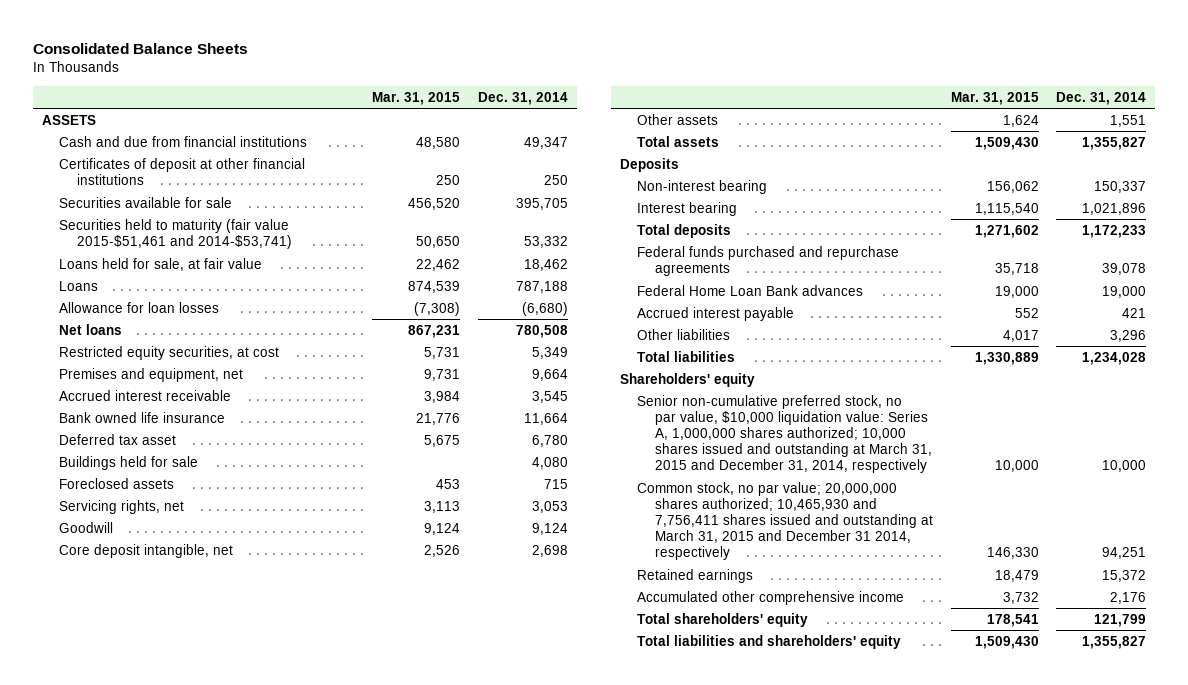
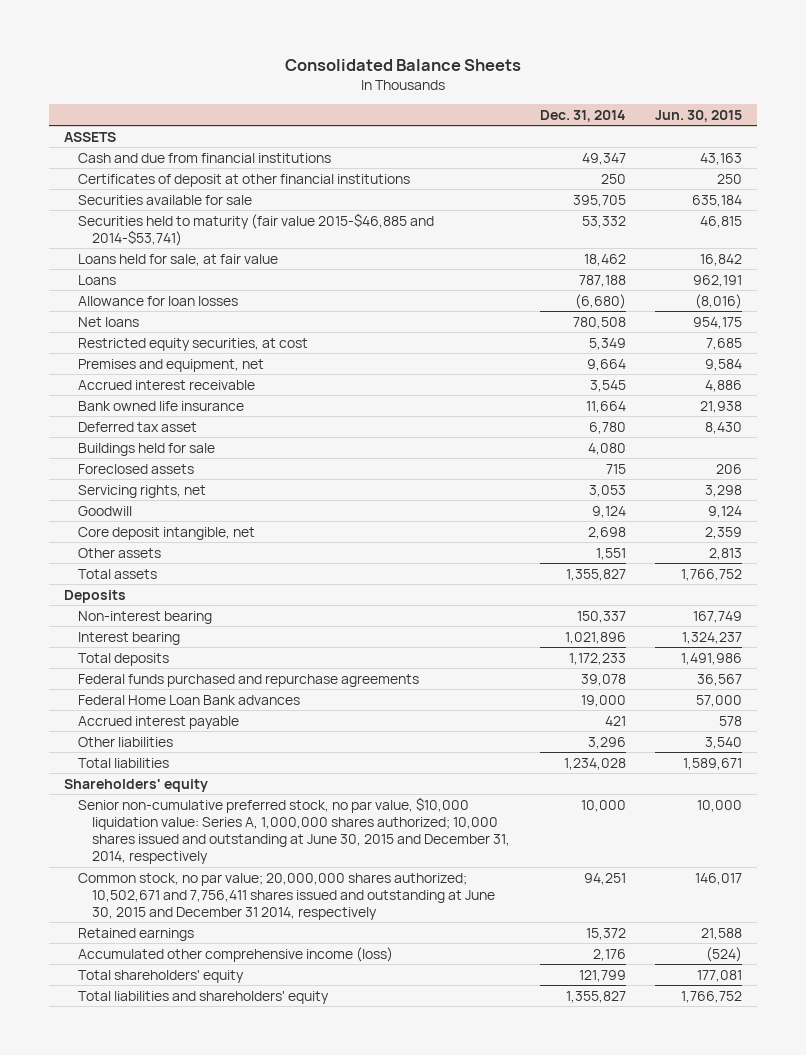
- | Mar. 31, 2015 | Dec. 31, 2014
+ | Dec. 31, 2014 | Jun. 30, 2015
- Securities held to maturity (fair value 2015-$51,461 and 2014-$53,741) | 50,650 | 53,332
+ Securities held to maturity (fair value 2015-$46,885 and 2014-$53,741) | 53,332 | 46,815
- Senior non-cumulative preferred stock, no par value, $10,000 liquidation value: Series A, 1,000,000 shares authorized; 10,000 shares issued and outstanding at March 31, 2015 and December 31, 2014, respectively | 10,000 | 10,000
- Common stock, no par value; 20,000,000 shares authorized; 10,465,930 and 7,756,411 shares issued and outstanding at March 31, 2015 and December 31 2014, respectively | 146,330 | 94,251
+ Senior non-cumulative preferred stock, no par value, $10,000 liquidation value: Series A, 1,000,000 shares authorized; 10,000 shares issued and outstanding at June 30, 2015 and December 31, 2014, respectively | 10,000 | 10,000
+ Common stock, no par value; 20,000,000 shares authorized; 10,502,671 and 7,756,411 shares issued and outstanding at June 30, 2015 and December 31 2014, respectively | 94,251 | 146,017
- Accumulated other comprehensive income | 3,732 | 2,176
+ Accumulated other comprehensive income (loss) | 2,176 | (524)

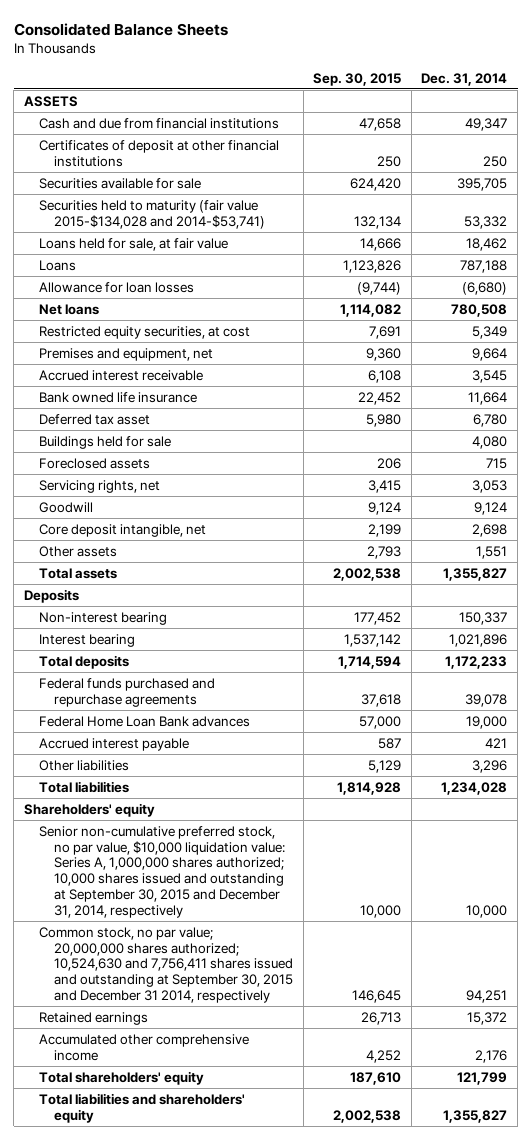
- | Dec. 31, 2014 | Jun. 30, 2015
+ | Sep. 30, 2015 | Dec. 31, 2014
- Securities held to maturity (fair value 2015-$46,885 and 2014-$53,741) | 53,332 | 46,815
+ Securities held to maturity (fair value 2015-$134,028 and 2014-$53,741) | 132,134 | 53,332
- Senior non-cumulative preferred stock, no par value, $10,000 liquidation value: Series A, 1,000,000 shares authorized; 10,000 shares issued and outstanding at June 30, 2015 and December 31, 2014, respectively | 10,000 | 10,000
- Common stock, no par value; 20,000,000 shares authorized; 10,502,671 and 7,756,411 shares issued and outstanding at June 30, 2015 and December 31 2014, respectively | 94,251 | 146,017
+ Senior non-cumulative preferred stock, no par value, $10,000 liquidation value: Series A, 1,000,000 shares authorized; 10,000 shares issued and outstanding at September 30, 2015 and December 31, 2014, respectively | 10,000 | 10,000
+ Common stock, no par value; 20,000,000 shares authorized; 10,524,630 and 7,756,411 shares issued and outstanding at September 30, 2015 and December 31 2014, respectively | 146,645 | 94,251
- Accumulated other comprehensive income (loss) | 2,176 | (524)
+ Accumulated other comprehensive income | 4,252 | 2,176

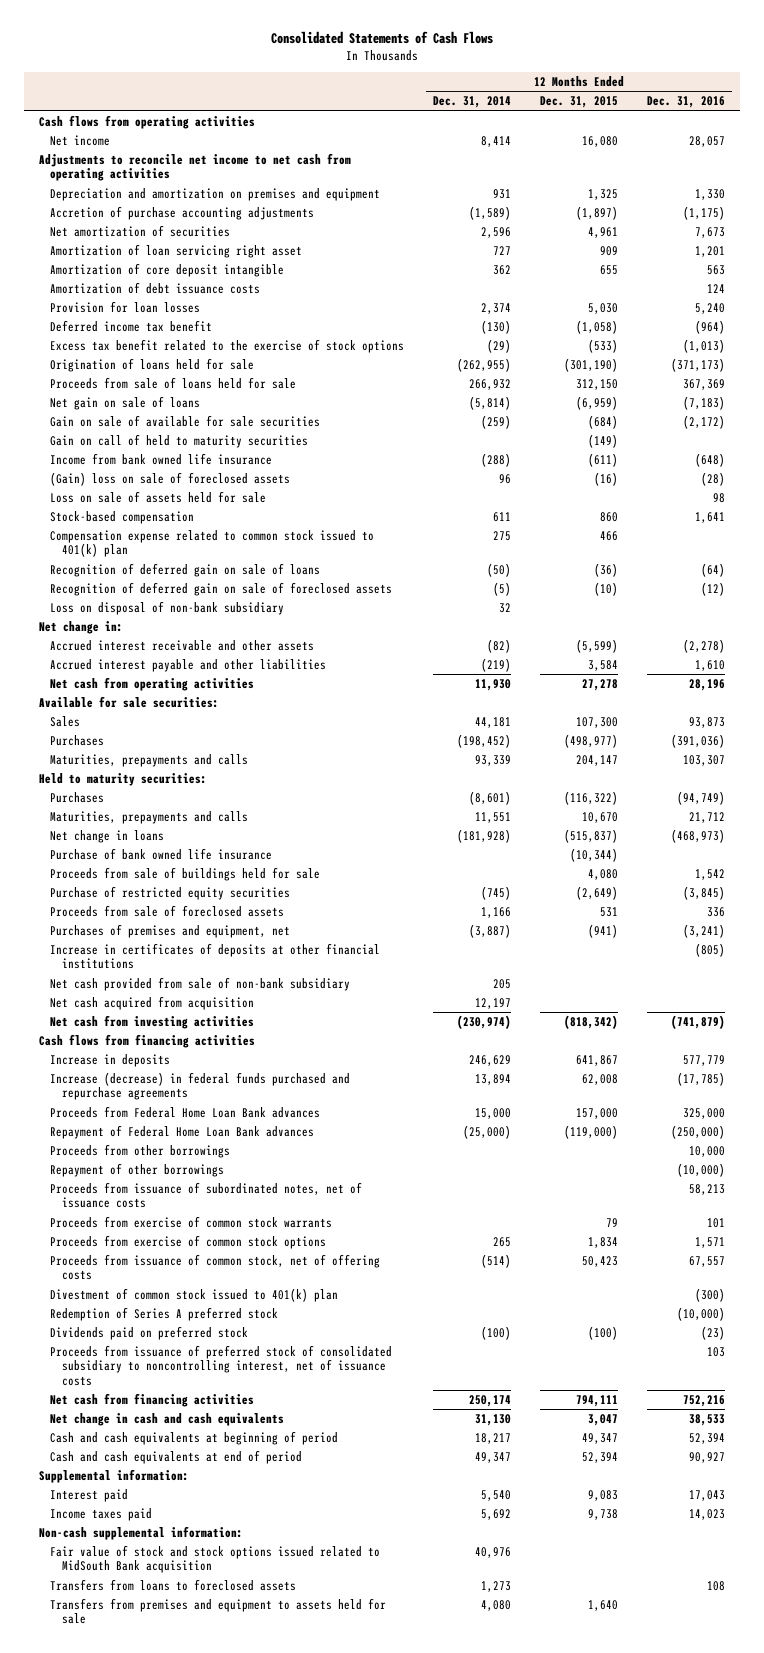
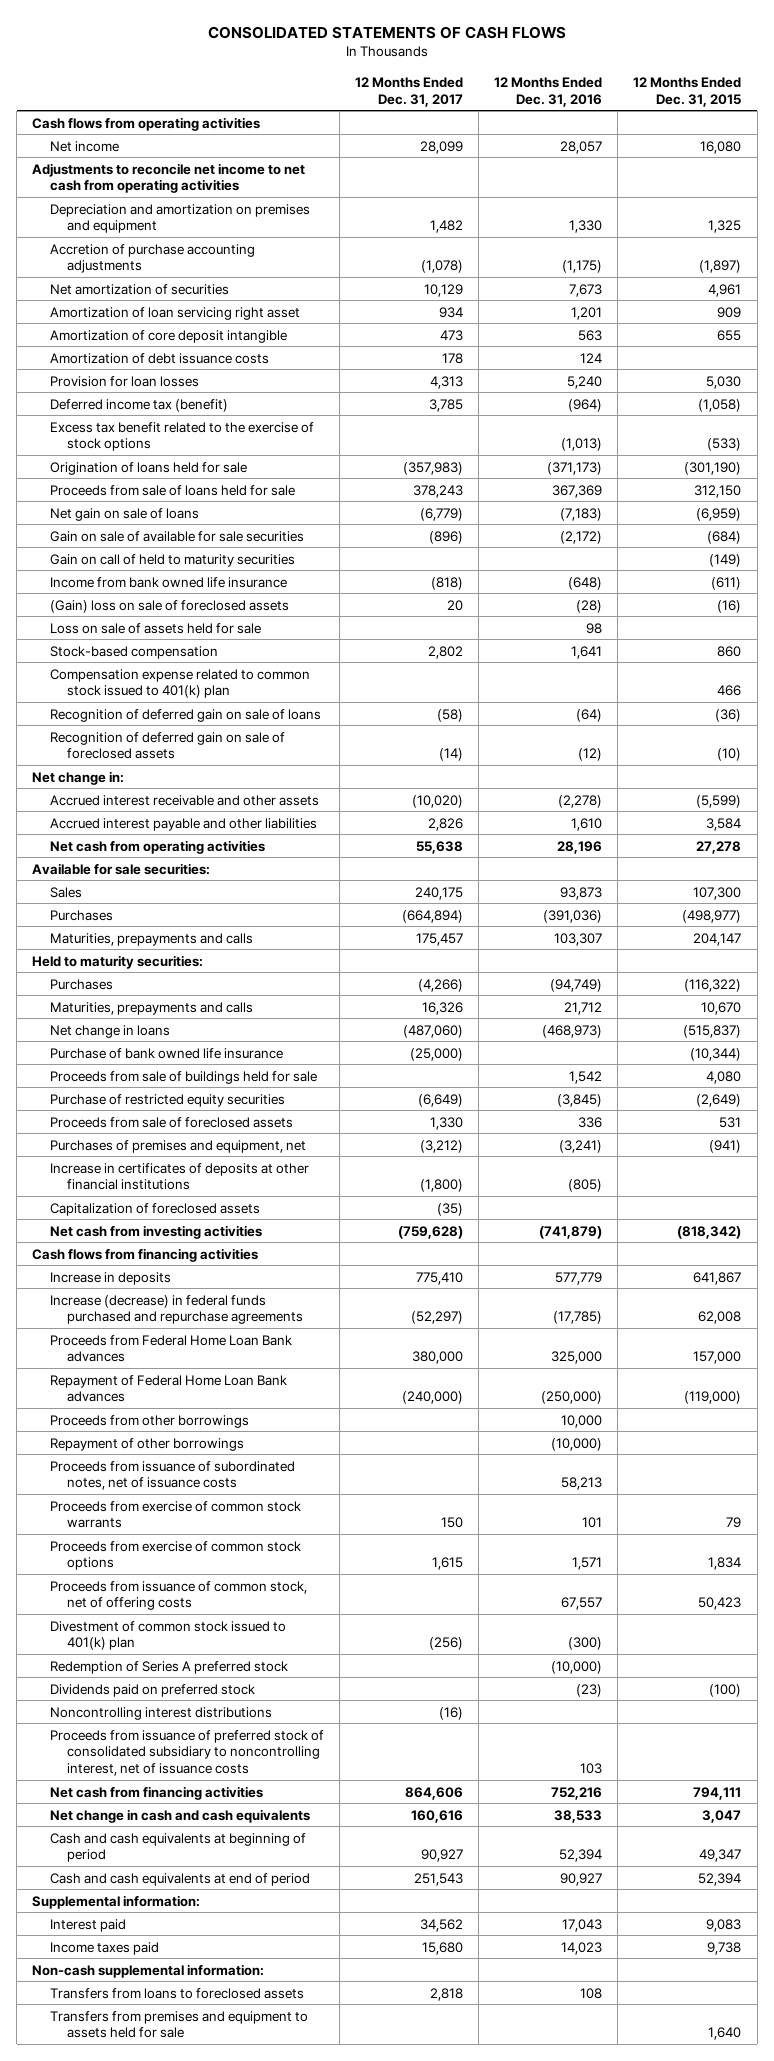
- Consolidated Statements of Cash Flows
+ CONSOLIDATED STATEMENTS OF CASH FLOWS
- | 12 Months Ended Dec. 31, 2014 | 12 Months Ended Dec. 31, 2015 | 12 Months Ended Dec. 31, 2016
+ | 12 Months Ended Dec. 31, 2017 | 12 Months Ended Dec. 31, 2016 | 12 Months Ended Dec. 31, 2015
- Deferred income tax benefit | (130) | (1,058) | (964)
+ Deferred income tax (benefit) | 3,785 | (964) | (1,058)
- Loss on disposal of non-bank subsidiary | 32 | |
- Net cash provided from sale of non-bank subsidiary | 205 | |
- Net cash acquired from acquisition | 12,197 | |
+ Capitalization of foreclosed assets | (35) | |
+ Noncontrolling interest distributions | (16) | |
- Fair value of stock and stock options issued related to MidSouth Bank acquisition | 40,976 | |

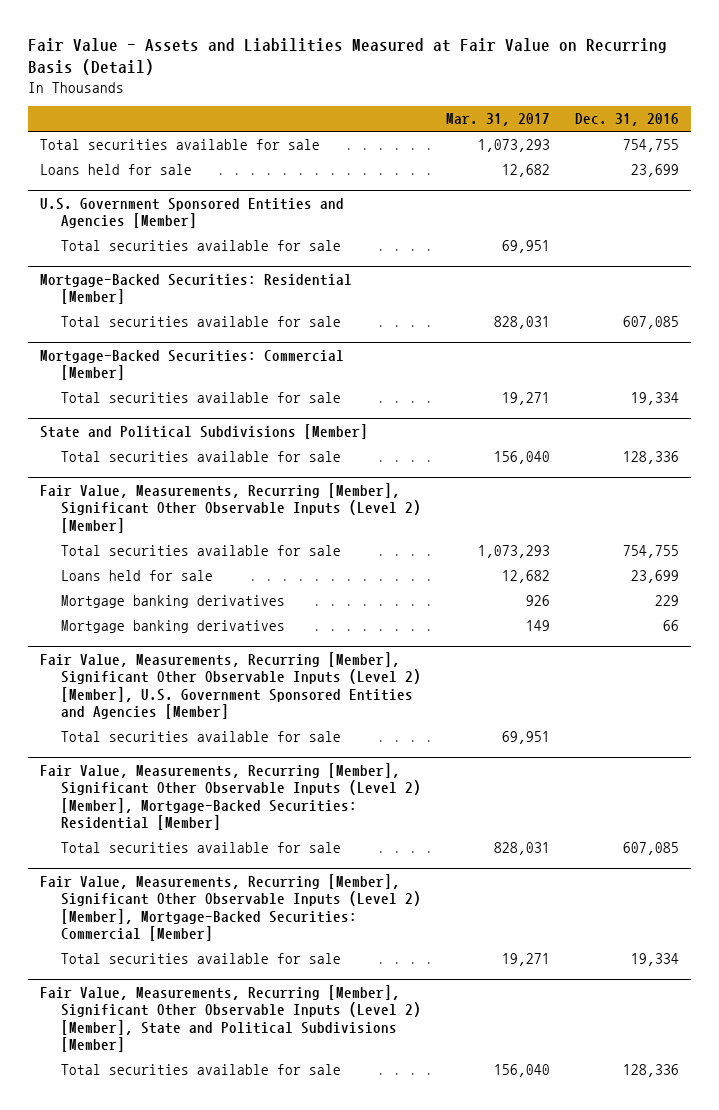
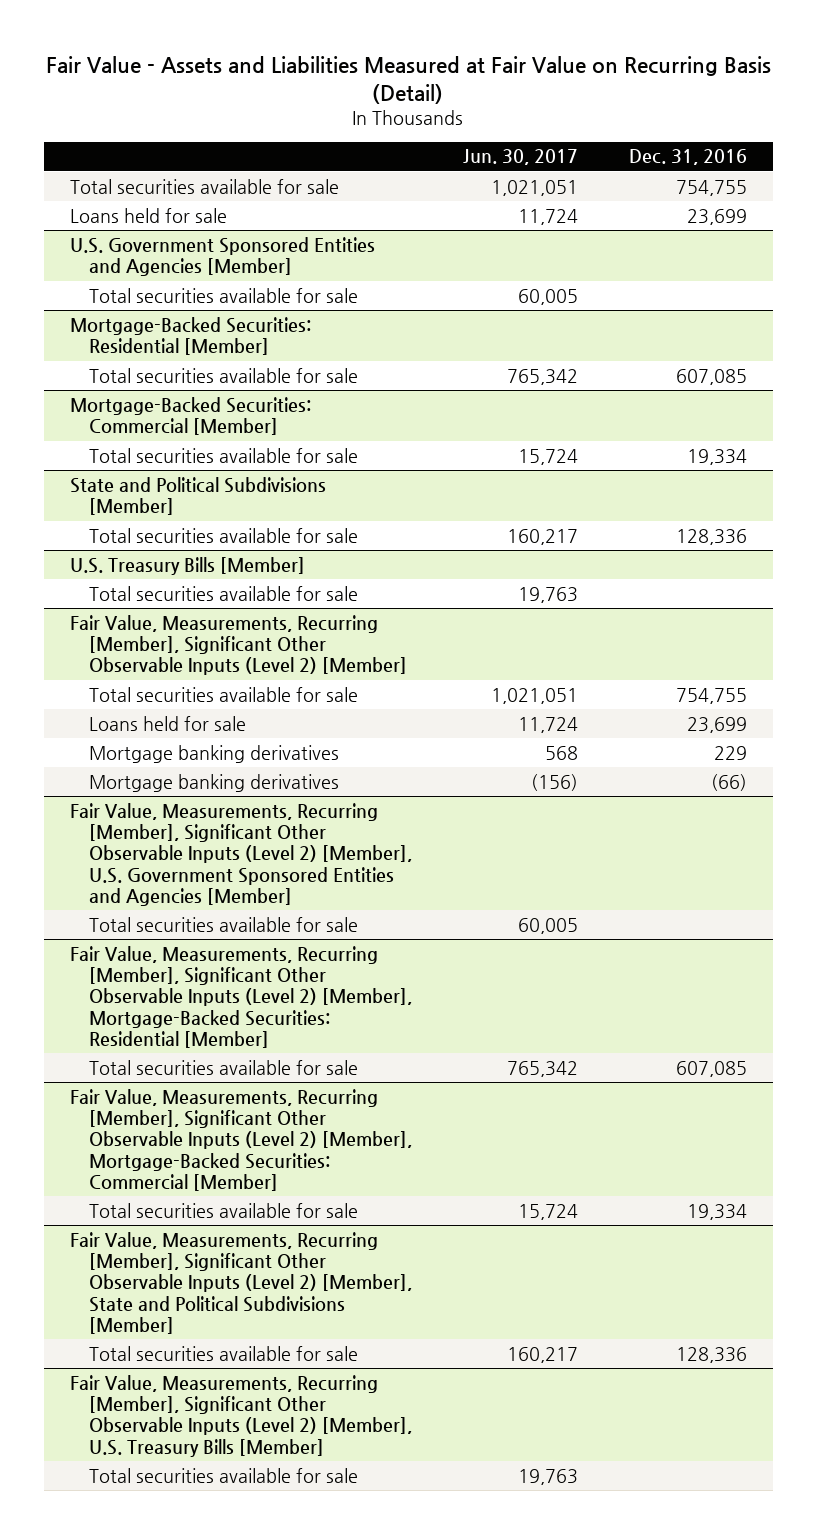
- | Mar. 31, 2017 | Dec. 31, 2016
+ | Jun. 30, 2017 | Dec. 31, 2016
+ U.S. Treasury Bills [Member]
+ Total securities available for sale | 19,763 |
@ Fair Value, Measurements, Recurring [Member], Significant Other Observable Inputs (Level 2) [Member]
- Mortgage banking derivatives | 149 | 66
+ Mortgage banking derivatives | (156) | (66)
+ Fair Value, Measurements, Recurring [Member], Significant Other Observable Inputs (Level 2) [Member], U.S. Treasury Bills [Member]
+ Total securities available for sale | 19,763 |

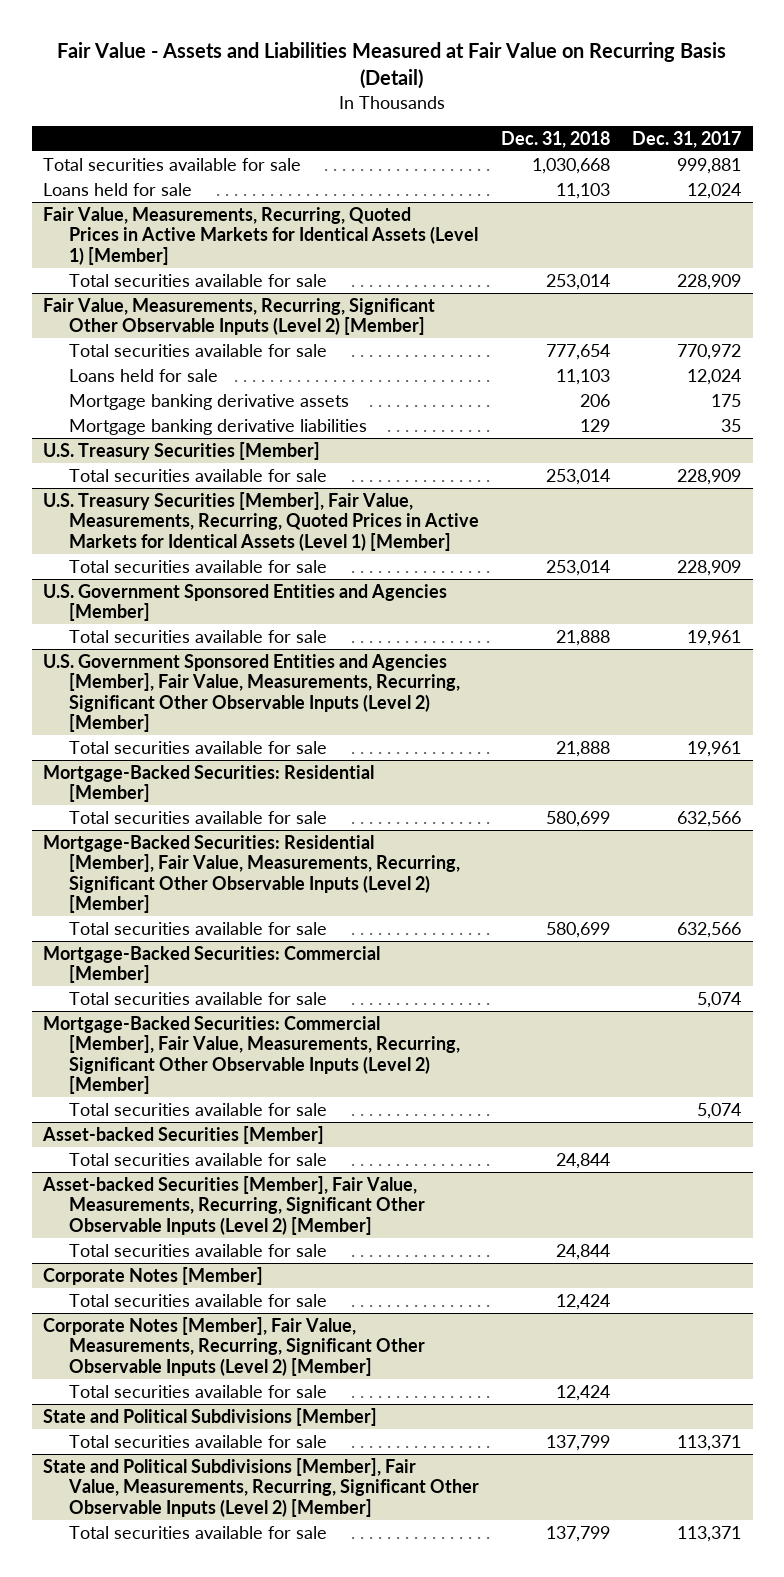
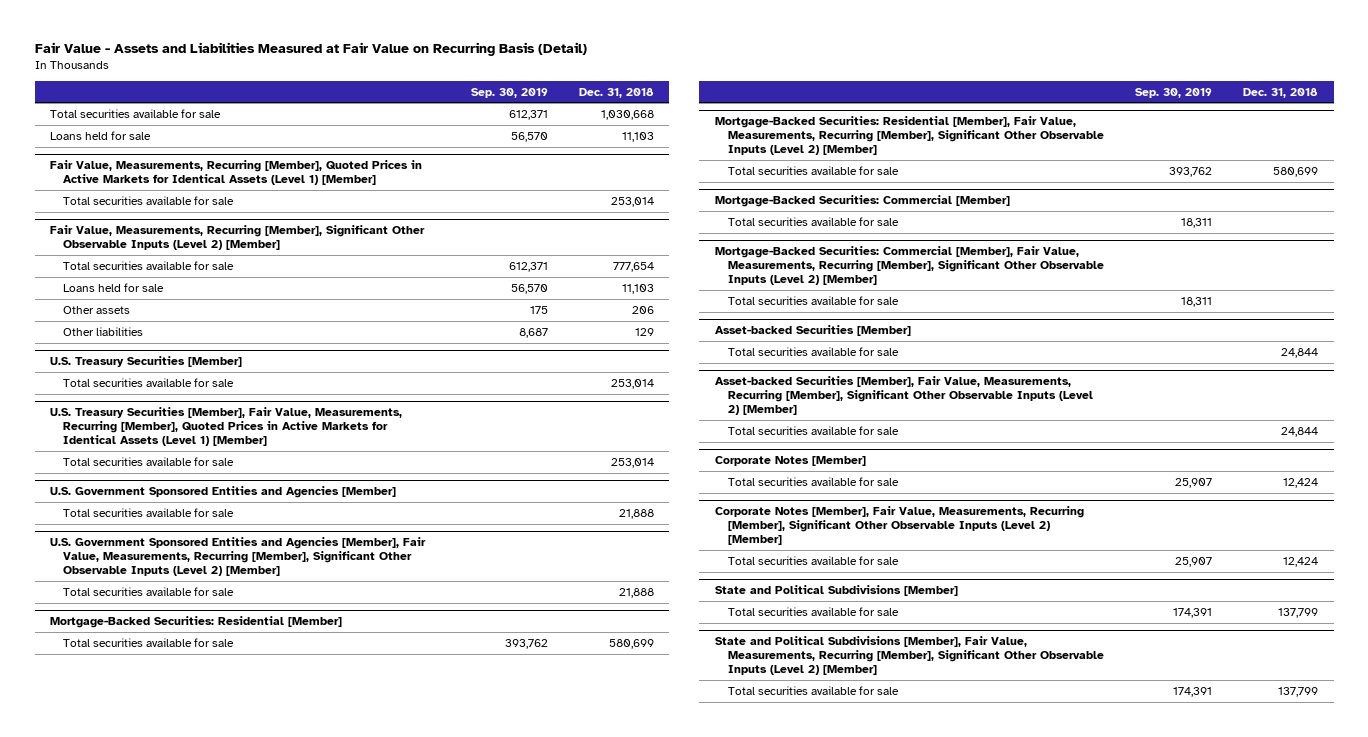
- | Dec. 31, 2018 | Dec. 31, 2017
+ | Sep. 30, 2019 | Dec. 31, 2018
- Fair Value, Measurements, Recurring, Quoted Prices in Active Markets for Identical Assets (Level 1) [Member]
+ Fair Value, Measurements, Recurring [Member], Quoted Prices in Active Markets for Identical Assets (Level 1) [Member]
- Fair Value, Measurements, Recurring, Significant Other Observable Inputs (Level 2) [Member]
+ Fair Value, Measurements, Recurring [Member], Significant Other Observable Inputs (Level 2) [Member]
- Mortgage banking derivative assets | 206 | 175
- Mortgage banking derivative liabilities | 129 | 35
+ Other assets | 175 | 206
+ Other liabilities | 8,687 | 129
- U.S. Treasury Securities [Member], Fair Value, Measurements, Recurring, Quoted Prices in Active Markets for Identical Assets (Level 1) [Member]
+ U.S. Treasury Securities [Member], Fair Value, Measurements, Recurring [Member], Quoted Prices in Active Markets for Identical Assets (Level 1) [Member]
- U.S. Government Sponsored Entities and Agencies [Member], Fair Value, Measurements, Recurring, Significant Other Observable Inputs (Level 2) [Member]
+ U.S. Government Sponsored Entities and Agencies [Member], Fair Value, Measurements, Recurring [Member], Significant Other Observable Inputs (Level 2) [Member]
- Mortgage-Backed Securities: Residential [Member], Fair Value, Measurements, Recurring, Significant Other Observable Inputs (Level 2) [Member]
+ Mortgage-Backed Securities: Residential [Member], Fair Value, Measurements, Recurring [Member], Significant Other Observable Inputs (Level 2) [Member]
- Mortgage-Backed Securities: Commercial [Member], Fair Value, Measurements, Recurring, Significant Other Observable Inputs (Level 2) [Member]
+ Mortgage-Backed Securities: Commercial [Member], Fair Value, Measurements, Recurring [Member], Significant Other Observable Inputs (Level 2) [Member]
- Asset-backed Securities [Member], Fair Value, Measurements, Recurring, Significant Other Observable Inputs (Level 2) [Member]
+ Asset-backed Securities [Member], Fair Value, Measurements, Recurring [Member], Significant Other Observable Inputs (Level 2) [Member]
- Corporate Notes [Member], Fair Value, Measurements, Recurring, Significant Other Observable Inputs (Level 2) [Member]
+ Corporate Notes [Member], Fair Value, Measurements, Recurring [Member], Significant Other Observable Inputs (Level 2) [Member]
- State and Political Subdivisions [Member], Fair Value, Measurements, Recurring, Significant Other Observable Inputs (Level 2) [Member]
+ State and Political Subdivisions [Member], Fair Value, Measurements, Recurring [Member], Significant Other Observable Inputs (Level 2) [Member]

